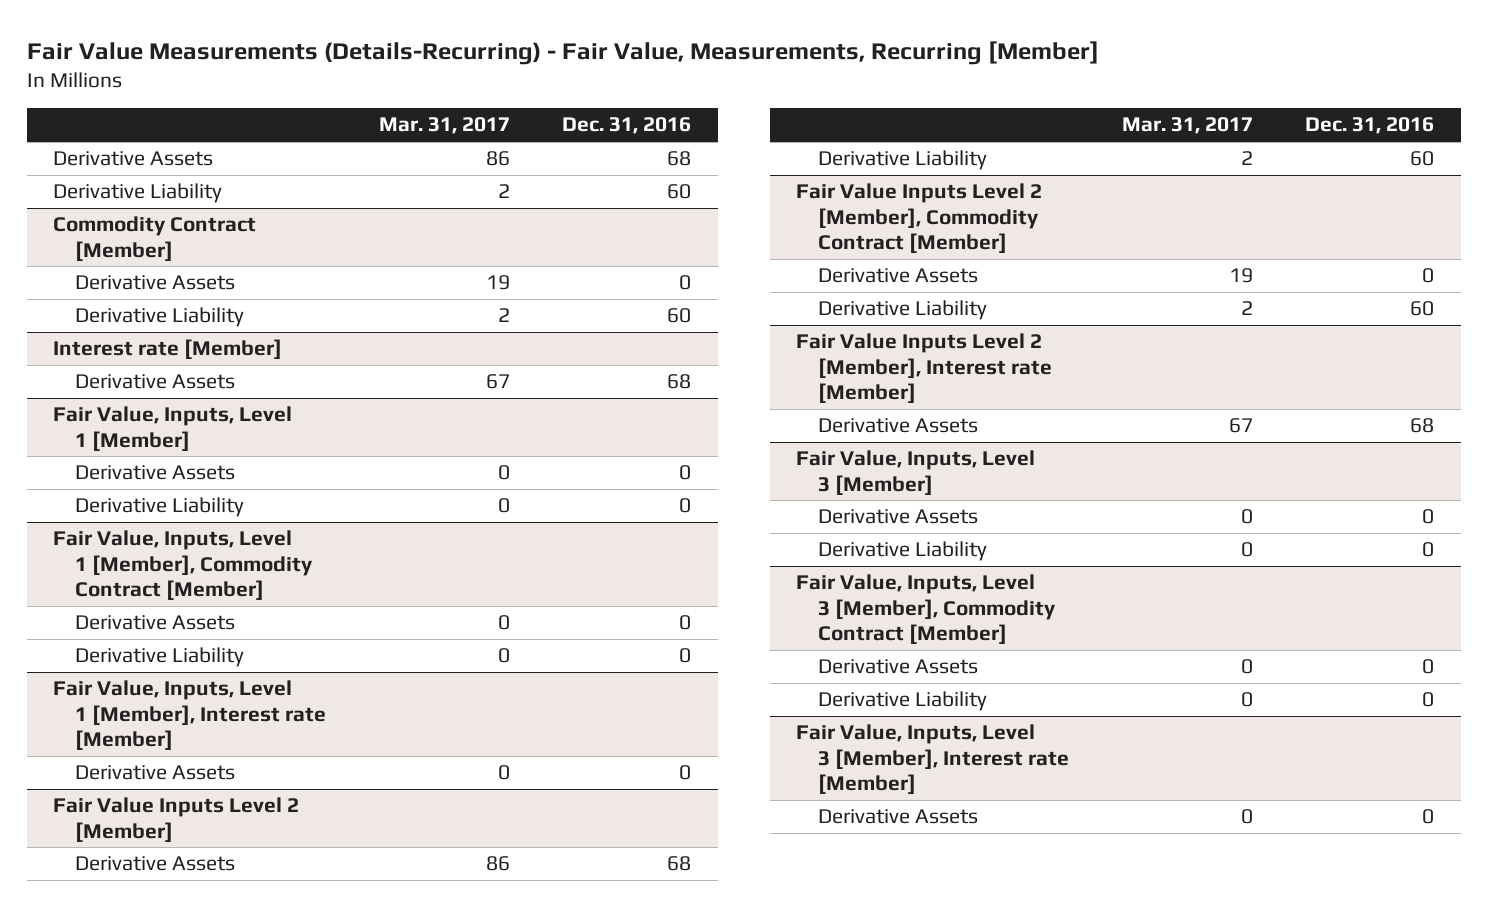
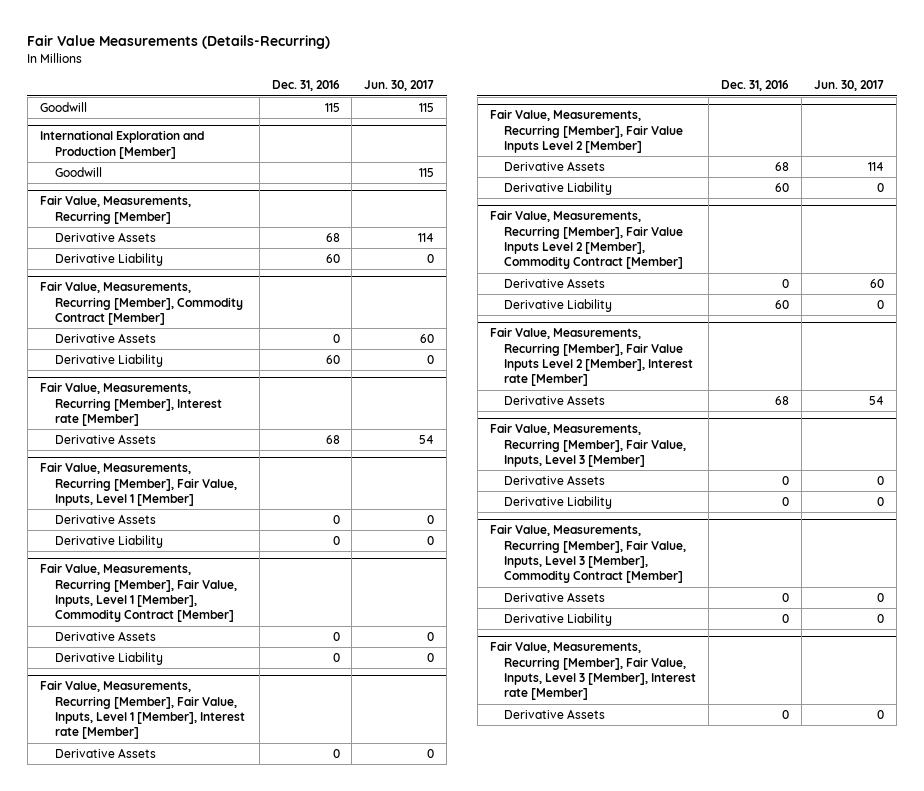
- Fair Value Measurements (Details-Recurring) - Fair Value, Measurements, Recurring [Member]
+ Fair Value Measurements (Details-Recurring)
- | Mar. 31, 2017 | Dec. 31, 2016
+ | Dec. 31, 2016 | Jun. 30, 2017
+ Goodwill | 115 | 115
+ International Exploration and Production [Member]
+ Goodwill | | 115
+ Fair Value, Measurements, Recurring [Member]
- Commodity Contract [Member]
+ Fair Value, Measurements, Recurring [Member], Commodity Contract [Member]
- Interest rate [Member]
+ Fair Value, Measurements, Recurring [Member], Interest rate [Member]
- Fair Value, Inputs, Level 1 [Member]
+ Fair Value, Measurements, Recurring [Member], Fair Value, Inputs, Level 1 [Member]
- Fair Value, Inputs, Level 1 [Member], Commodity Contract [Member]
+ Fair Value, Measurements, Recurring [Member], Fair Value, Inputs, Level 1 [Member], Commodity Contract [Member]
- Fair Value, Inputs, Level 1 [Member], Interest rate [Member]
+ Fair Value, Measurements, Recurring [Member], Fair Value, Inputs, Level 1 [Member], Interest rate [Member]
- Fair Value Inputs Level 2 [Member]
+ Fair Value, Measurements, Recurring [Member], Fair Value Inputs Level 2 [Member]
- Fair Value Inputs Level 2 [Member], Commodity Contract [Member]
+ Fair Value, Measurements, Recurring [Member], Fair Value Inputs Level 2 [Member], Commodity Contract [Member]
- Fair Value Inputs Level 2 [Member], Interest rate [Member]
+ Fair Value, Measurements, Recurring [Member], Fair Value Inputs Level 2 [Member], Interest rate [Member]
- Fair Value, Inputs, Level 3 [Member]
+ Fair Value, Measurements, Recurring [Member], Fair Value, Inputs, Level 3 [Member]
- Fair Value, Inputs, Level 3 [Member], Commodity Contract [Member]
+ Fair Value, Measurements, Recurring [Member], Fair Value, Inputs, Level 3 [Member], Commodity Contract [Member]
- Fair Value, Inputs, Level 3 [Member], Interest rate [Member]
+ Fair Value, Measurements, Recurring [Member], Fair Value, Inputs, Level 3 [Member], Interest rate [Member]

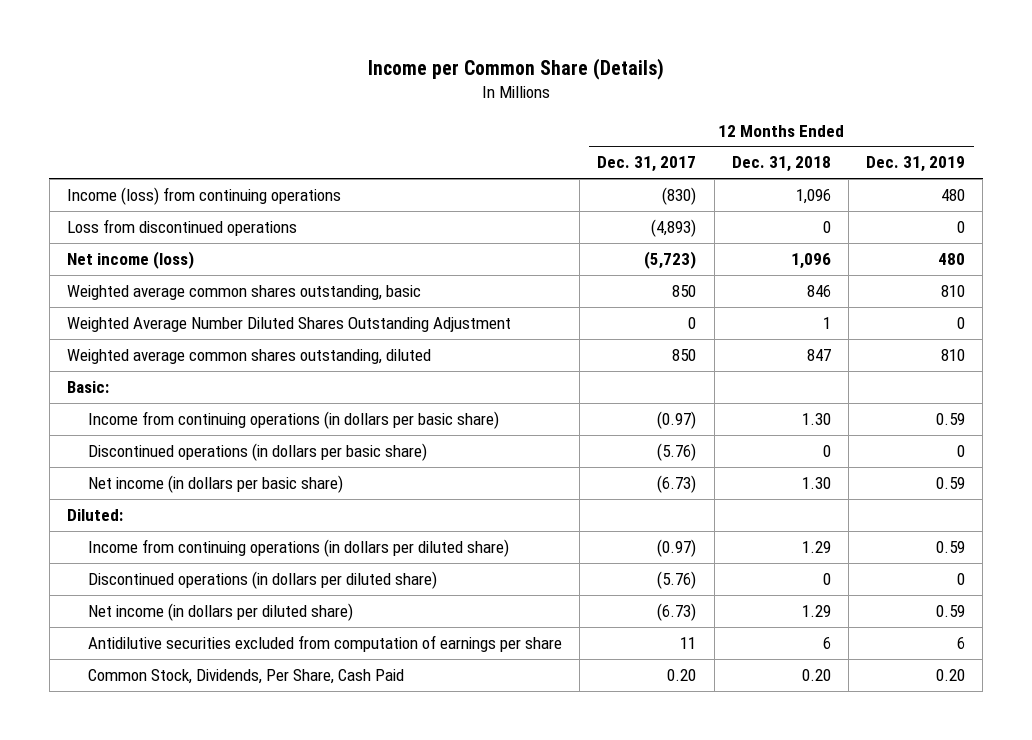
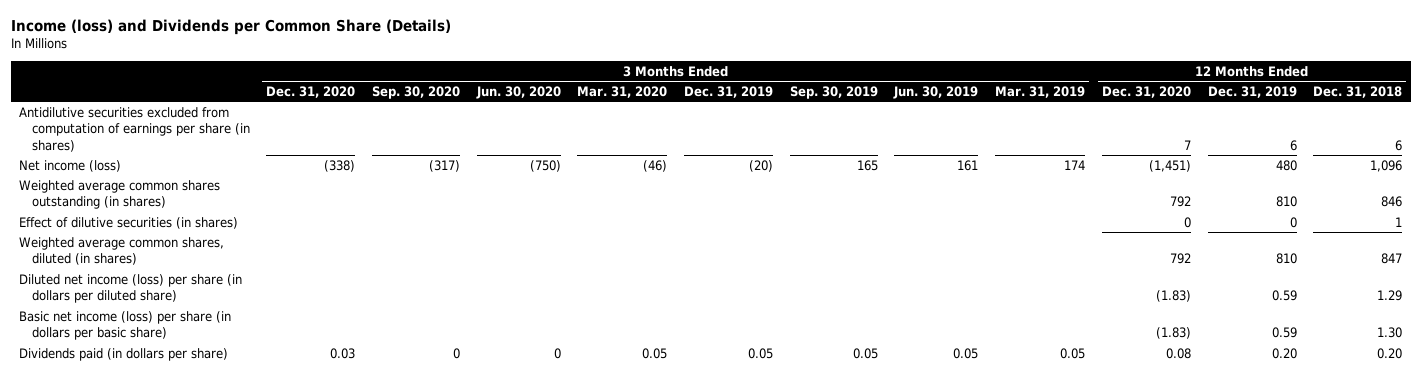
- Income per Common Share (Details)
+ Income (loss) and Dividends per Common Share (Details)
- | 12 Months Ended Dec. 31, 2017 | 12 Months Ended Dec. 31, 2018 | 12 Months Ended Dec. 31, 2019
+ | 3 Months Ended Dec. 31, 2020 | 3 Months Ended Sep. 30, 2020 | 3 Months Ended Jun. 30, 2020 | 3 Months Ended Mar. 31, 2020 | 3 Months Ended Dec. 31, 2019 | 3 Months Ended Sep. 30, 2019 | 3 Months Ended Jun. 30, 2019 | 3 Months Ended Mar. 31, 2019 | 12 Months Ended Dec. 31, 2020 | 12 Months Ended Dec. 31, 2019 | 12 Months Ended Dec. 31, 2018
- Income (loss) from continuing operations | (830) | 1,096 | 480
- Loss from discontinued operations | (4,893) | 0 | 0
+ Antidilutive securities excluded from computation of earnings per share (in shares) | | | | | | | | | 7 | 6 | 6
- Weighted average common shares outstanding, basic | 850 | 846 | 810
- Weighted Average Number Diluted Shares Outstanding Adjustment | 0 | 1 | 0
- Weighted average common shares outstanding, diluted | 850 | 847 | 810
- Basic:
- Income from continuing operations (in dollars per basic share) | (0.97) | 1.30 | 0.59
- Discontinued operations (in dollars per basic share) | (5.76) | 0 | 0
- Net income (in dollars per basic share) | (6.73) | 1.30 | 0.59
- Diluted:
- Income from continuing operations (in dollars per diluted share) | (0.97) | 1.29 | 0.59
- Discontinued operations (in dollars per diluted share) | (5.76) | 0 | 0
- Net income (in dollars per diluted share) | (6.73) | 1.29 | 0.59
- Antidilutive securities excluded from computation of earnings per share | 11 | 6 | 6
- Common Stock, Dividends, Per Share, Cash Paid | 0.20 | 0.20 | 0.20
+ Weighted average common shares outstanding (in shares) | | | | | | | | | 792 | 810 | 846
+ Effect of dilutive securities (in shares) | | | | | | | | | 0 | 0 | 1
+ Weighted average common shares, diluted (in shares) | | | | | | | | | 792 | 810 | 847
+ Diluted net income (loss) per share (in dollars per diluted share) | | | | | | | | | (1.83) | 0.59 | 1.29
+ Basic net income (loss) per share (in dollars per basic share) | | | | | | | | | (1.83) | 0.59 | 1.30
+ Dividends paid (in dollars per share) | 0.03 | 0 | 0 | 0.05 | 0.05 | 0.05 | 0.05 | 0.05 | 0.08 | 0.20 | 0.20

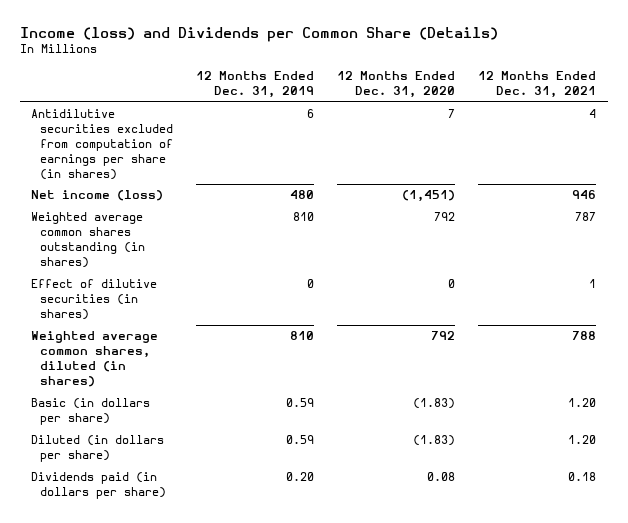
- | 3 Months Ended Dec. 31, 2020 | 3 Months Ended Sep. 30, 2020 | 3 Months Ended Jun. 30, 2020 | 3 Months Ended Mar. 31, 2020 | 3 Months Ended Dec. 31, 2019 | 3 Months Ended Sep. 30, 2019 | 3 Months Ended Jun. 30, 2019 | 3 Months Ended Mar. 31, 2019 | 12 Months Ended Dec. 31, 2020 | 12 Months Ended Dec. 31, 2019 | 12 Months Ended Dec. 31, 2018
+ | 12 Months Ended Dec. 31, 2019 | 12 Months Ended Dec. 31, 2020 | 12 Months Ended Dec. 31, 2021
- Diluted net income (loss) per share (in dollars per diluted share) | | | | | | | | | (1.83) | 0.59 | 1.29
- Basic net income (loss) per share (in dollars per basic share) | | | | | | | | | (1.83) | 0.59 | 1.30
+ Basic (in dollars per share) | 0.59 | (1.83) | 1.20
+ Diluted (in dollars per share) | 0.59 | (1.83) | 1.20

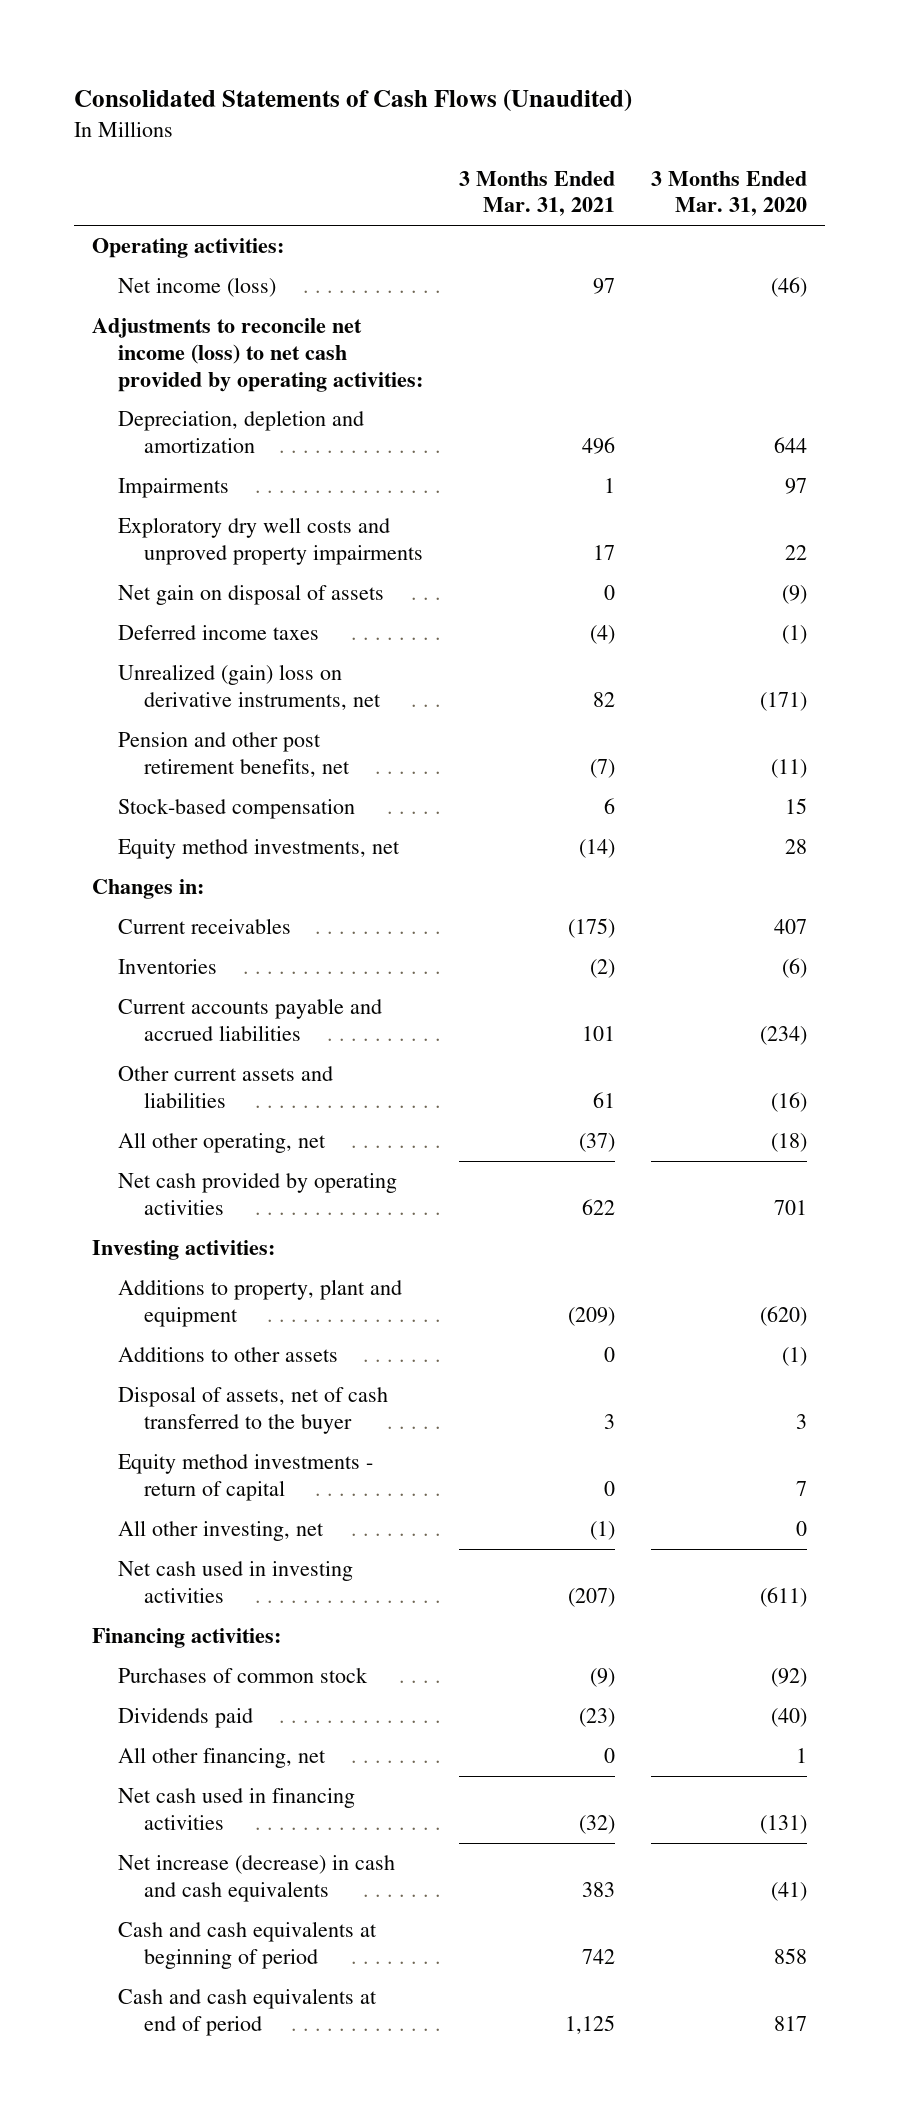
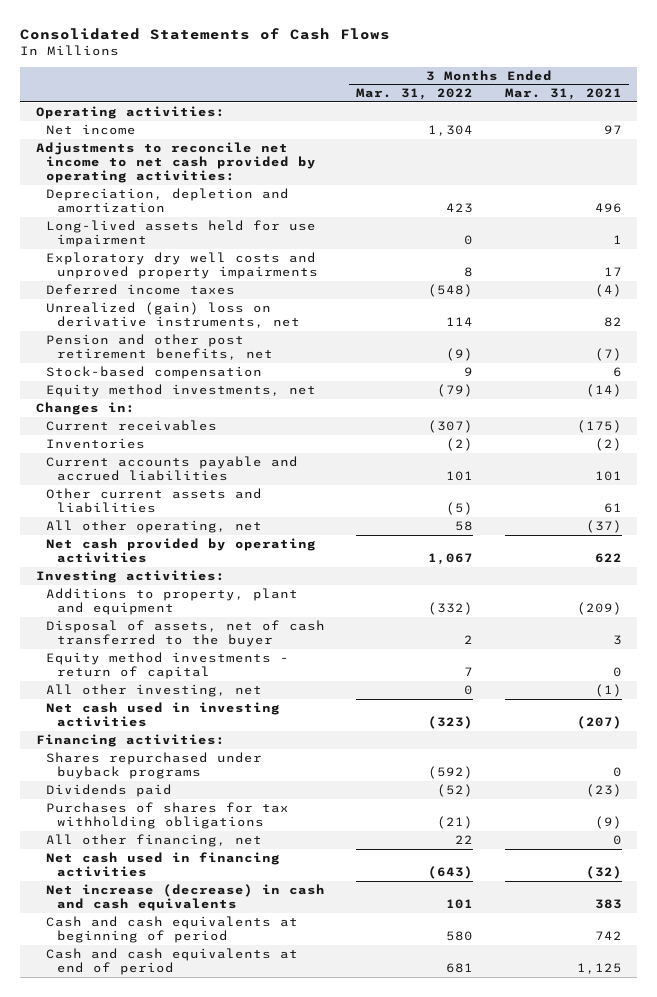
- Consolidated Statements of Cash Flows (Unaudited)
+ Consolidated Statements of Cash Flows
- | 3 Months Ended Mar. 31, 2021 | 3 Months Ended Mar. 31, 2020
+ | 3 Months Ended Mar. 31, 2022 | 3 Months Ended Mar. 31, 2021
- Net income (loss) | 97 | (46)
- Adjustments to reconcile net income (loss) to net cash provided by operating activities:
+ Net income | 1,304 | 97
+ Adjustments to reconcile net income to net cash provided by operating activities:
- Impairments | 1 | 97
+ Long-lived assets held for use impairment | 0 | 1
- Net gain on disposal of assets | 0 | (9)
- Additions to other assets | 0 | (1)
- Purchases of common stock | (9) | (92)
+ Shares repurchased under buyback programs | (592) | 0
+ Purchases of shares for tax withholding obligations | (21) | (9)

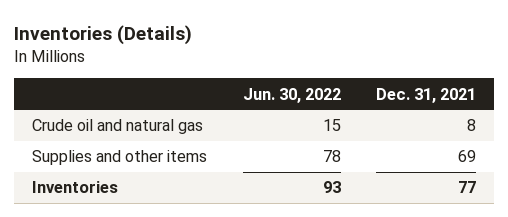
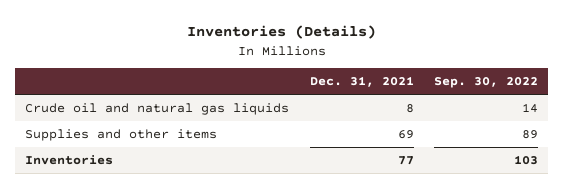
- | Jun. 30, 2022 | Dec. 31, 2021
+ | Dec. 31, 2021 | Sep. 30, 2022
- Crude oil and natural gas | 15 | 8
+ Crude oil and natural gas liquids | 8 | 14

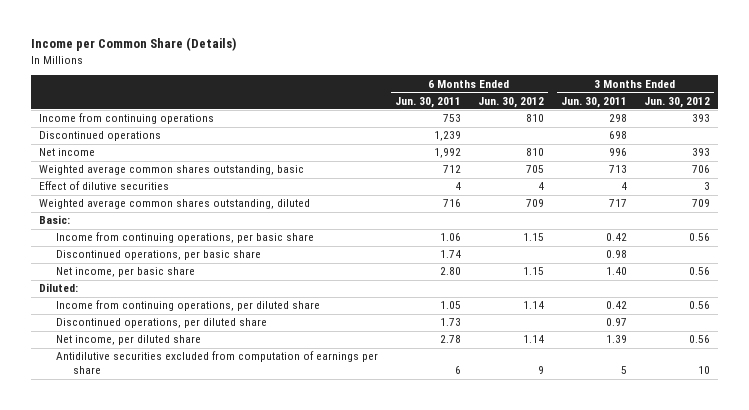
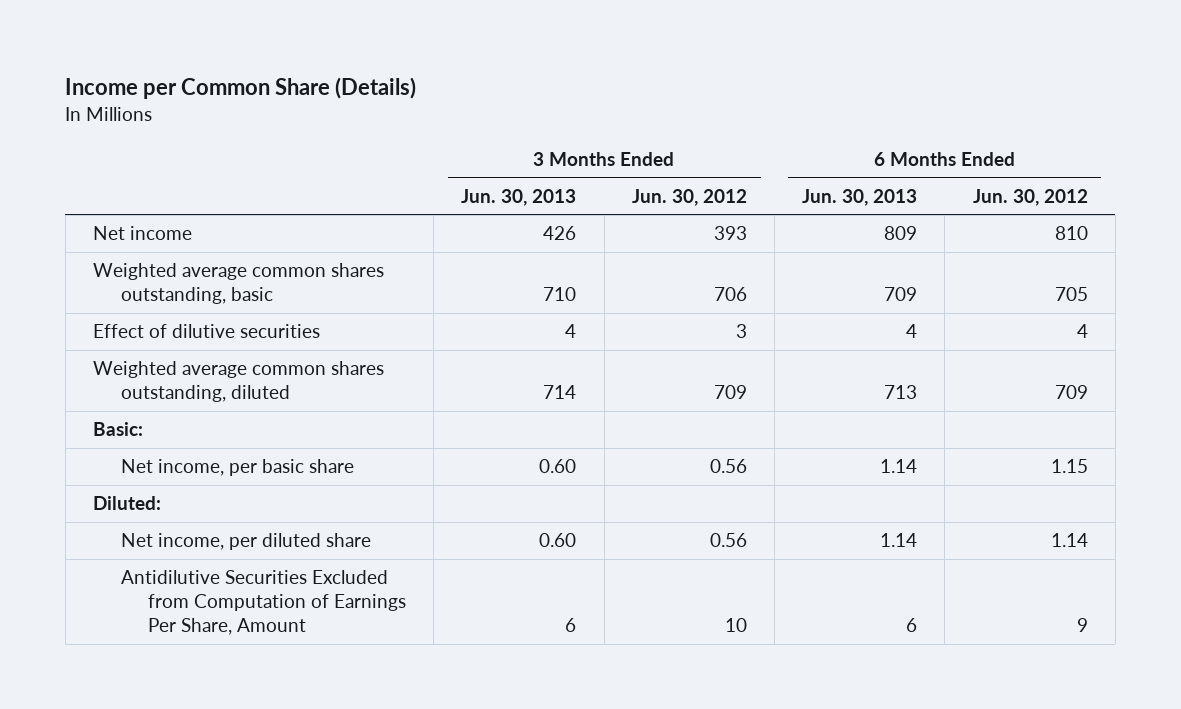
- | 6 Months Ended Jun. 30, 2011 | 6 Months Ended Jun. 30, 2012 | 3 Months Ended Jun. 30, 2011 | 3 Months Ended Jun. 30, 2012
+ | 3 Months Ended Jun. 30, 2013 | 3 Months Ended Jun. 30, 2012 | 6 Months Ended Jun. 30, 2013 | 6 Months Ended Jun. 30, 2012
- Income from continuing operations | 753 | 810 | 298 | 393
- Discontinued operations | 1,239 | | 698 |
- Income from continuing operations, per basic share | 1.06 | 1.15 | 0.42 | 0.56
- Discontinued operations, per basic share | 1.74 | | 0.98 |
- Income from continuing operations, per diluted share | 1.05 | 1.14 | 0.42 | 0.56
- Discontinued operations, per diluted share | 1.73 | | 0.97 |
- Antidilutive securities excluded from computation of earnings per share | 6 | 9 | 5 | 10
+ Antidilutive Securities Excluded from Computation of Earnings Per Share, Amount | 6 | 10 | 6 | 9

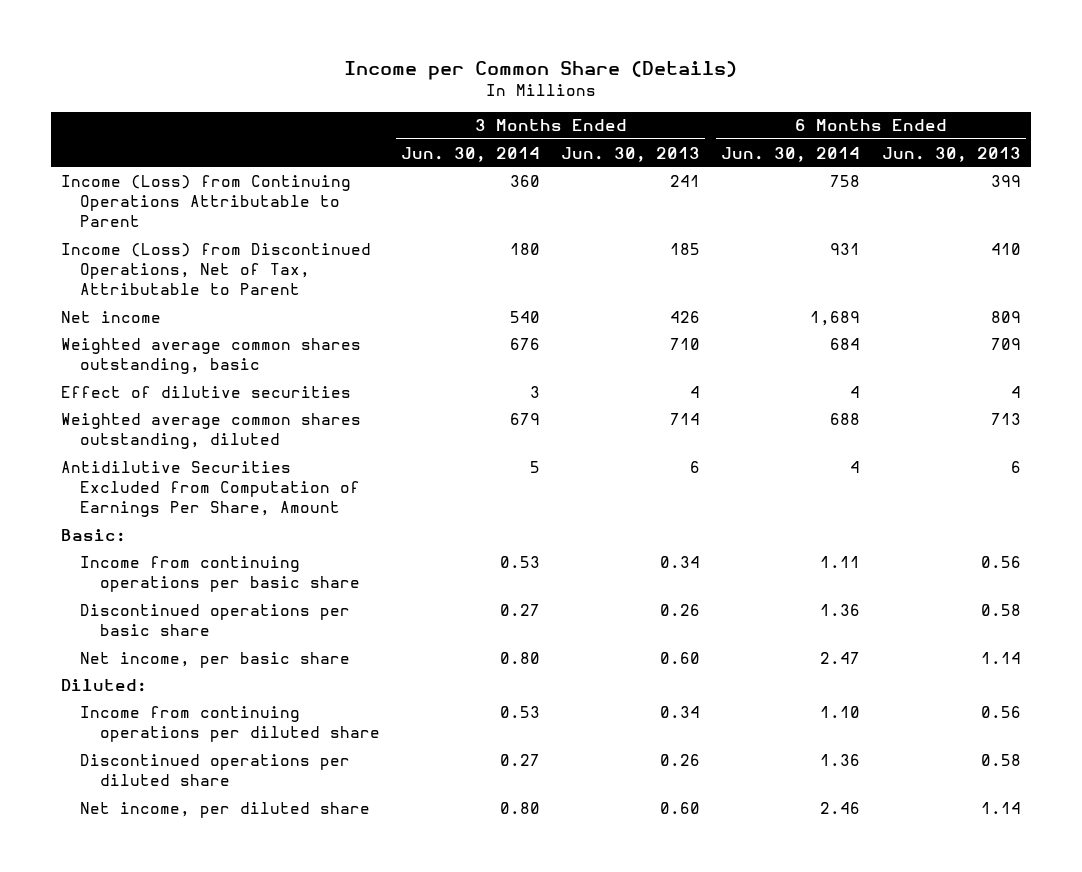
- | 3 Months Ended Jun. 30, 2013 | 3 Months Ended Jun. 30, 2012 | 6 Months Ended Jun. 30, 2013 | 6 Months Ended Jun. 30, 2012
+ | 3 Months Ended Jun. 30, 2014 | 3 Months Ended Jun. 30, 2013 | 6 Months Ended Jun. 30, 2014 | 6 Months Ended Jun. 30, 2013
+ Income (Loss) from Continuing Operations Attributable to Parent | 360 | 241 | 758 | 399
+ Income (Loss) from Discontinued Operations, Net of Tax, Attributable to Parent | 180 | 185 | 931 | 410
moved up: Antidilutive Securities Excluded from Computation of Earnings Per Share, Amount | 5 | 6 | 4 | 6
+ Income from continuing operations per basic share | 0.53 | 0.34 | 1.11 | 0.56
+ Discontinued operations per basic share | 0.27 | 0.26 | 1.36 | 0.58
+ Income from continuing operations per diluted share | 0.53 | 0.34 | 1.10 | 0.56
+ Discontinued operations per diluted share | 0.27 | 0.26 | 1.36 | 0.58

